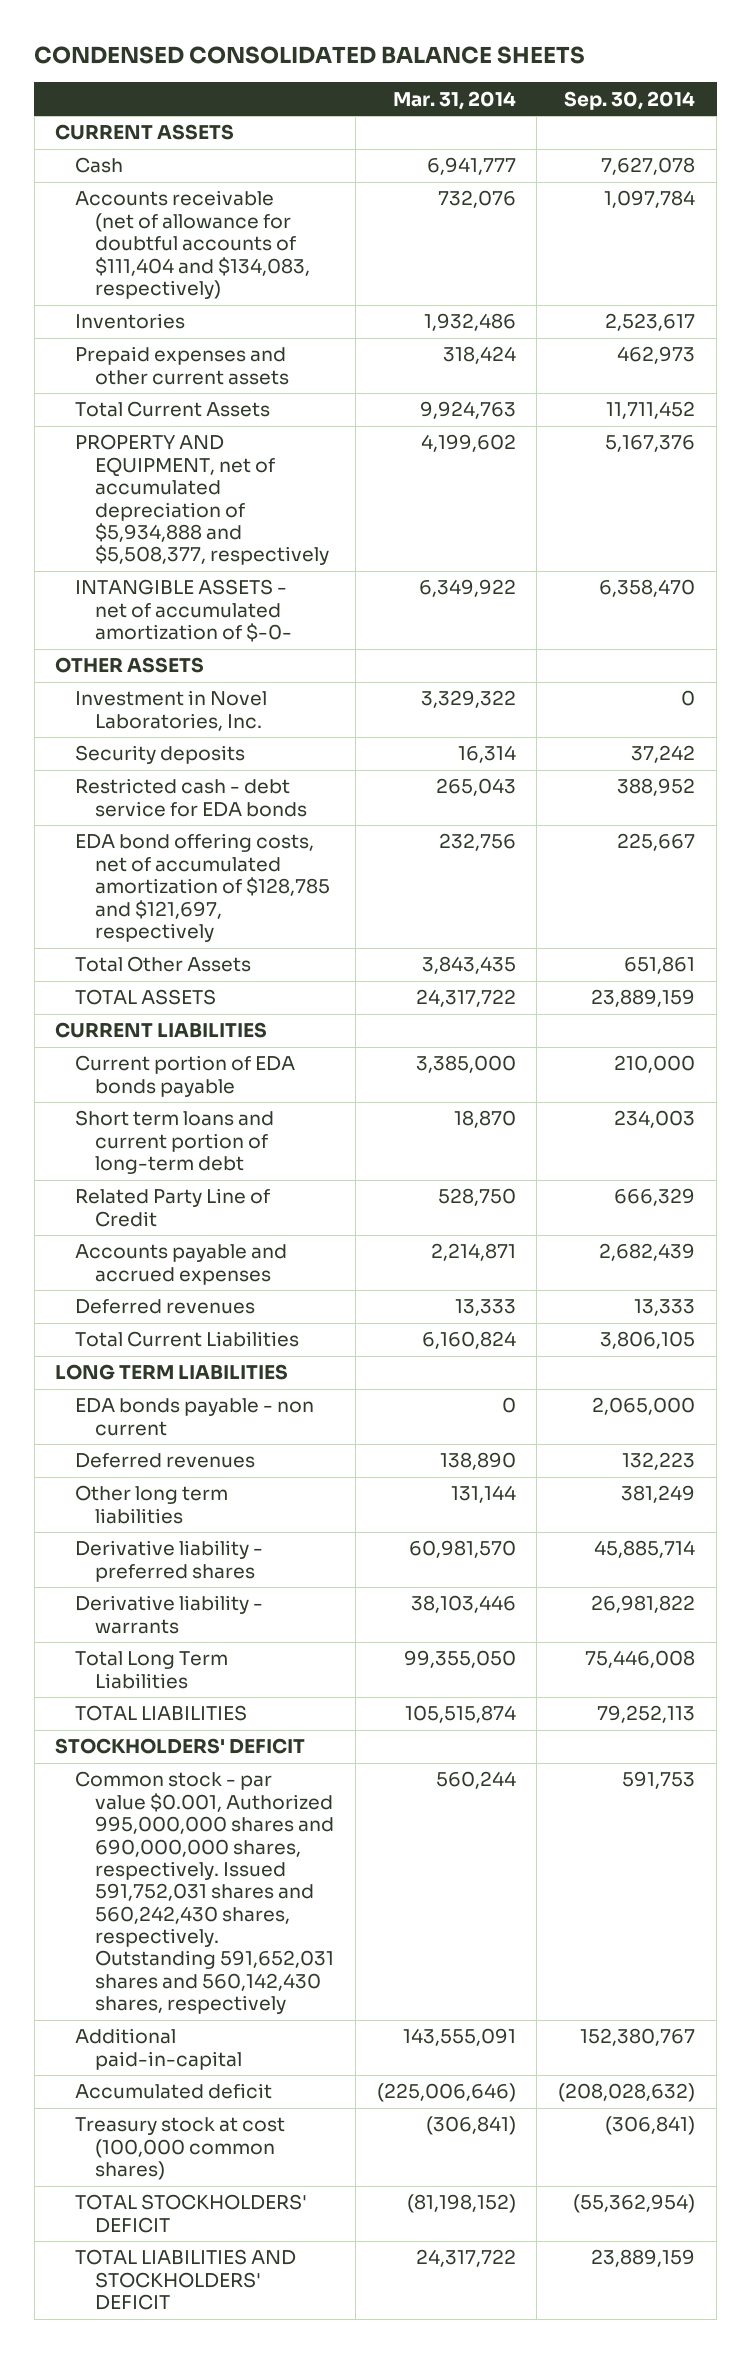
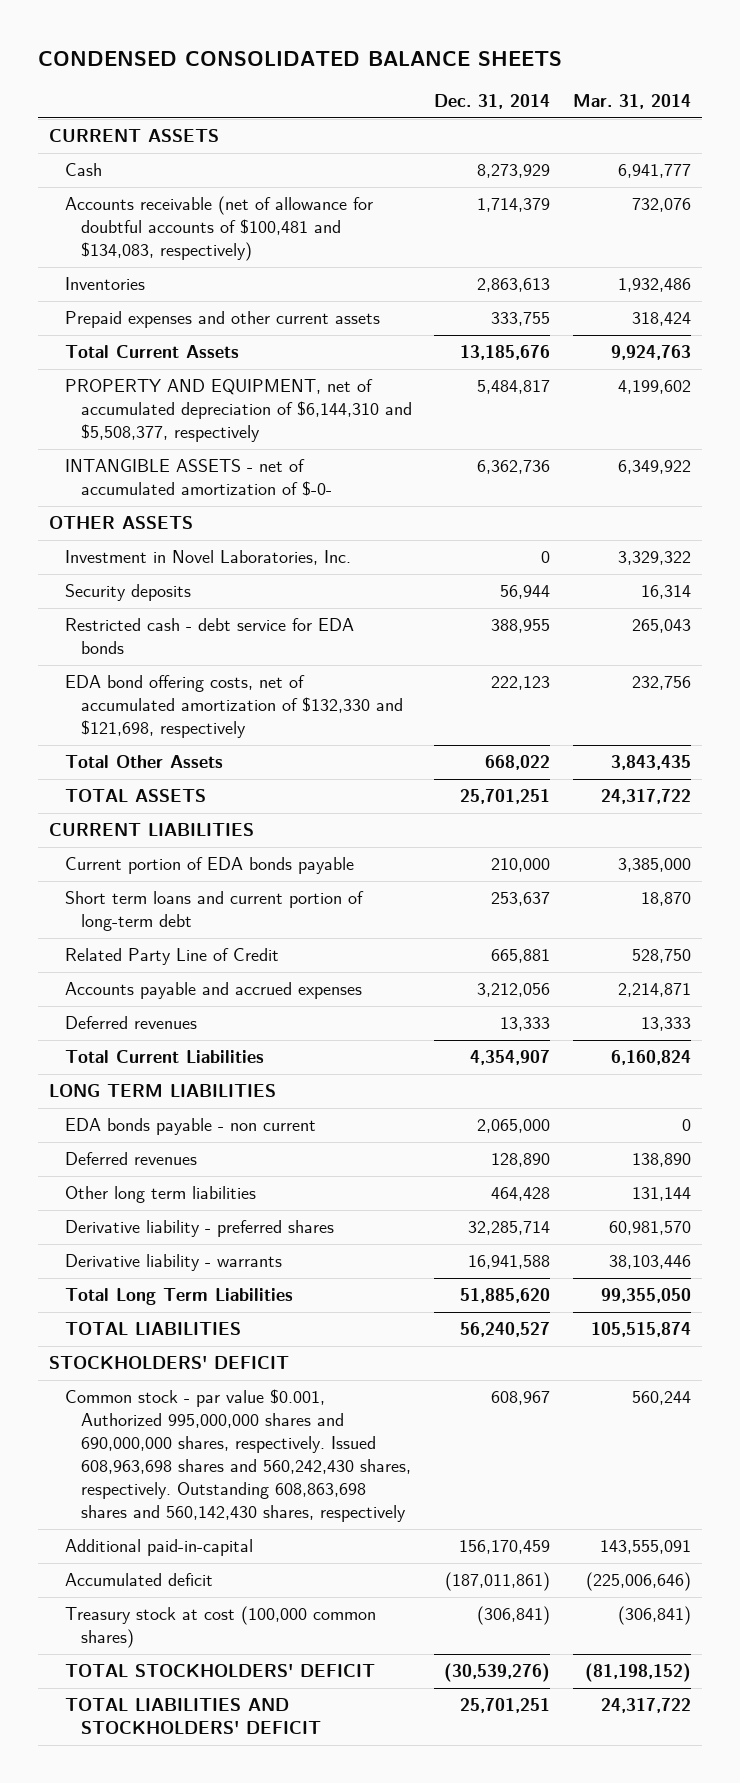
- | Mar. 31, 2014 | Sep. 30, 2014
+ | Dec. 31, 2014 | Mar. 31, 2014
- Accounts receivable (net of allowance for doubtful accounts of $111,404 and $134,083, respectively) | 732,076 | 1,097,784
+ Accounts receivable (net of allowance for doubtful accounts of $100,481 and $134,083, respectively) | 1,714,379 | 732,076
- PROPERTY AND EQUIPMENT, net of accumulated depreciation of $5,934,888 and $5,508,377, respectively | 4,199,602 | 5,167,376
+ PROPERTY AND EQUIPMENT, net of accumulated depreciation of $6,144,310 and $5,508,377, respectively | 5,484,817 | 4,199,602
- EDA bond offering costs, net of accumulated amortization of $128,785 and $121,697, respectively | 232,756 | 225,667
+ EDA bond offering costs, net of accumulated amortization of $132,330 and $121,698, respectively | 222,123 | 232,756
- Common stock - par value $0.001, Authorized 995,000,000 shares and 690,000,000 shares, respectively. Issued 591,752,031 shares and 560,242,430 shares, respectively. Outstanding 591,652,031 shares and 560,142,430 shares, respectively | 560,244 | 591,753
+ Common stock - par value $0.001, Authorized 995,000,000 shares and 690,000,000 shares, respectively. Issued 608,963,698 shares and 560,242,430 shares, respectively. Outstanding 608,863,698 shares and 560,142,430 shares, respectively | 608,967 | 560,244

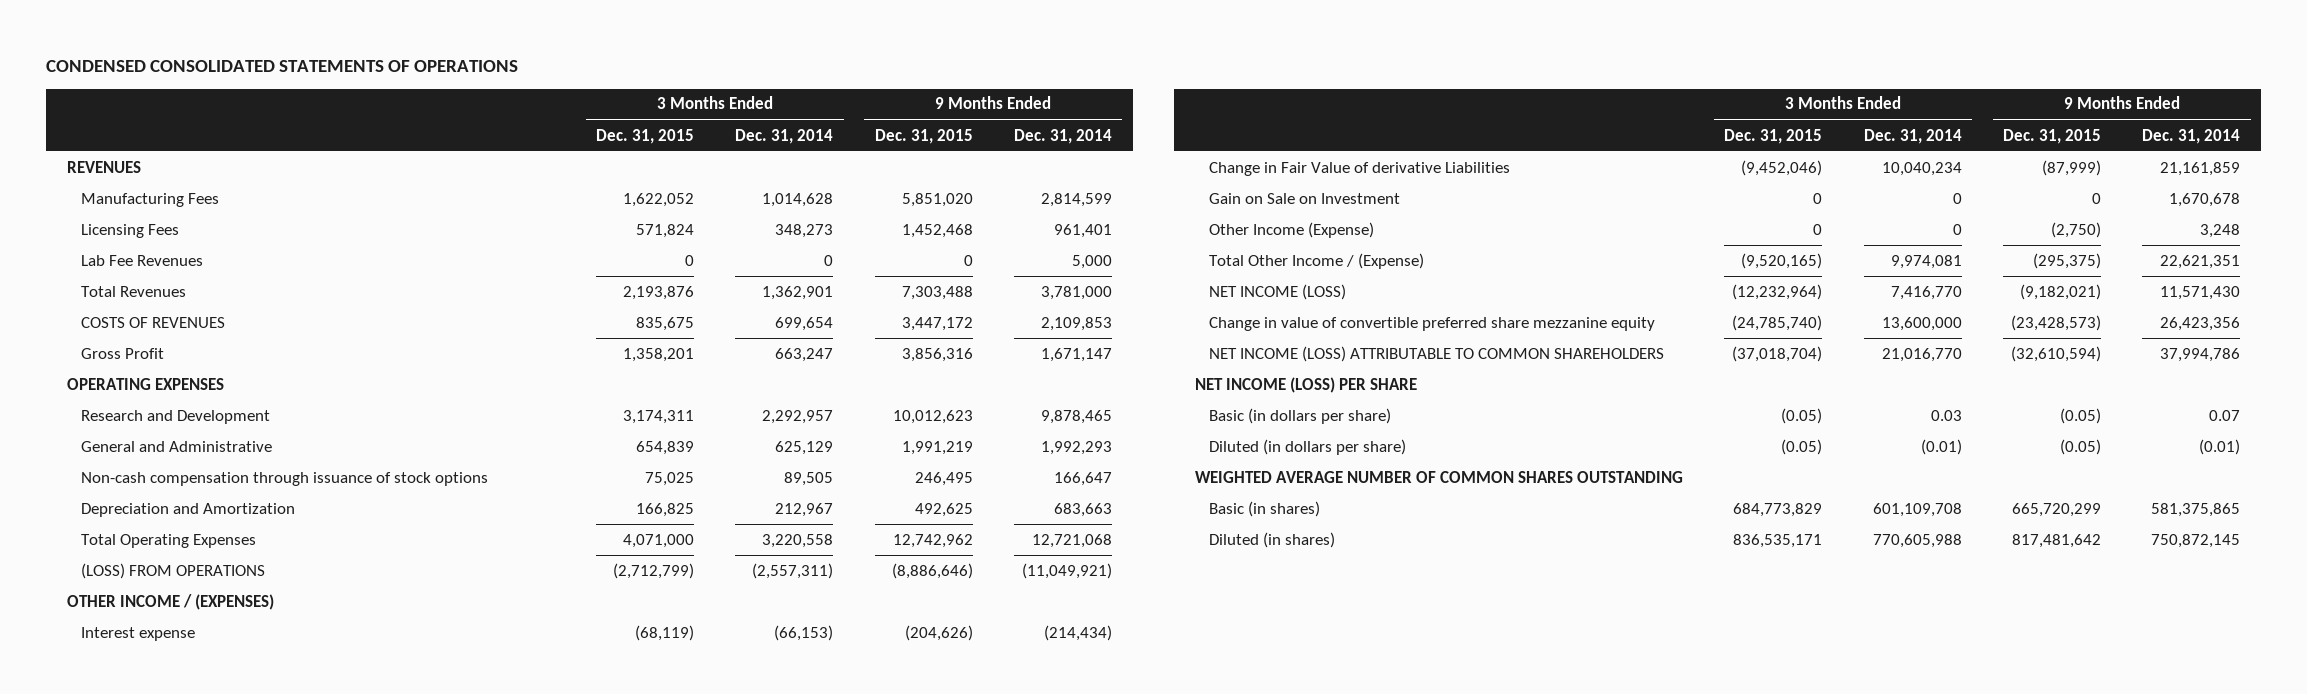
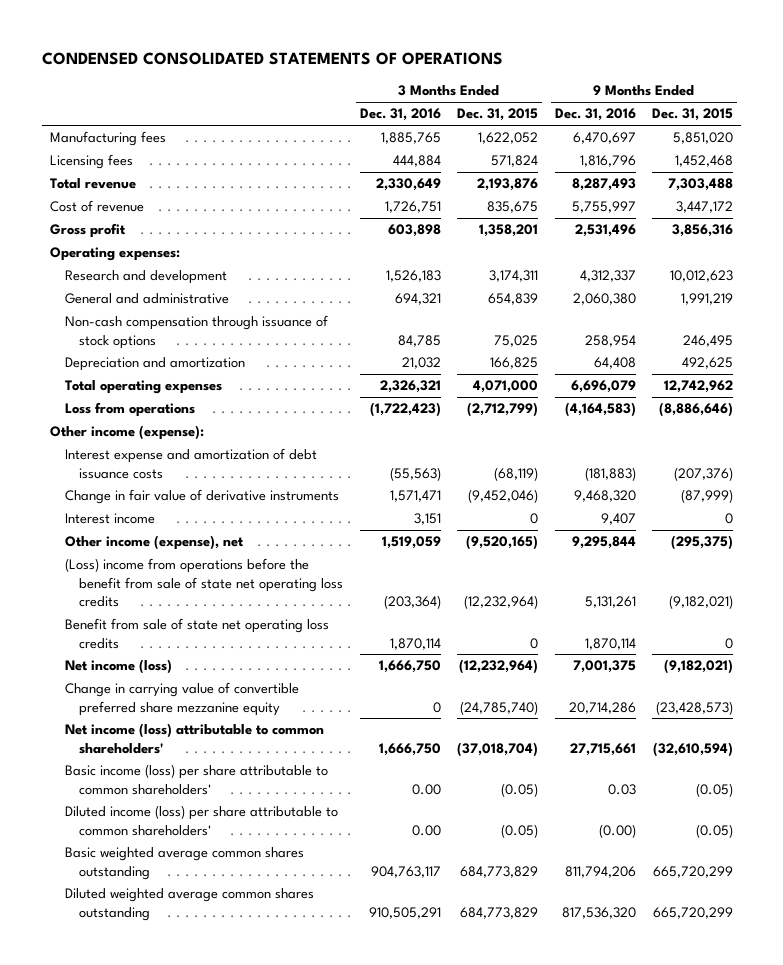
- | 3 Months Ended Dec. 31, 2015 | 3 Months Ended Dec. 31, 2014 | 9 Months Ended Dec. 31, 2015 | 9 Months Ended Dec. 31, 2014
+ | 3 Months Ended Dec. 31, 2016 | 3 Months Ended Dec. 31, 2015 | 9 Months Ended Dec. 31, 2016 | 9 Months Ended Dec. 31, 2015
- REVENUES
- Manufacturing Fees | 1,622,052 | 1,014,628 | 5,851,020 | 2,814,599
- Licensing Fees | 571,824 | 348,273 | 1,452,468 | 961,401
- Lab Fee Revenues | 0 | 0 | 0 | 5,000
- Total Revenues | 2,193,876 | 1,362,901 | 7,303,488 | 3,781,000
- COSTS OF REVENUES | 835,675 | 699,654 | 3,447,172 | 2,109,853
- Gross Profit | 1,358,201 | 663,247 | 3,856,316 | 1,671,147
- OPERATING EXPENSES
- Research and Development | 3,174,311 | 2,292,957 | 10,012,623 | 9,878,465
- General and Administrative | 654,839 | 625,129 | 1,991,219 | 1,992,293
+ Manufacturing fees | 1,885,765 | 1,622,052 | 6,470,697 | 5,851,020
+ Licensing fees | 444,884 | 571,824 | 1,816,796 | 1,452,468
+ Total revenue | 2,330,649 | 2,193,876 | 8,287,493 | 7,303,488
+ Cost of revenue | 1,726,751 | 835,675 | 5,755,997 | 3,447,172
+ Gross profit | 603,898 | 1,358,201 | 2,531,496 | 3,856,316
+ Operating expenses:
+ Research and development | 1,526,183 | 3,174,311 | 4,312,337 | 10,012,623
+ General and administrative | 694,321 | 654,839 | 2,060,380 | 1,991,219
- Depreciation and Amortization | 166,825 | 212,967 | 492,625 | 683,663
- Total Operating Expenses | 4,071,000 | 3,220,558 | 12,742,962 | 12,721,068
- (LOSS) FROM OPERATIONS | (2,712,799) | (2,557,311) | (8,886,646) | (11,049,921)
- OTHER INCOME / (EXPENSES)
- Interest expense | (68,119) | (66,153) | (204,626) | (214,434)
- Change in Fair Value of derivative Liabilities | (9,452,046) | 10,040,234 | (87,999) | 21,161,859
- Gain on Sale on Investment | 0 | 0 | 0 | 1,670,678
- Other Income (Expense) | 0 | 0 | (2,750) | 3,248
- Total Other Income / (Expense) | (9,520,165) | 9,974,081 | (295,375) | 22,621,351
- NET INCOME (LOSS) | (12,232,964) | 7,416,770 | (9,182,021) | 11,571,430
- Change in value of convertible preferred share mezzanine equity | (24,785,740) | 13,600,000 | (23,428,573) | 26,423,356
- NET INCOME (LOSS) ATTRIBUTABLE TO COMMON SHAREHOLDERS | (37,018,704) | 21,016,770 | (32,610,594) | 37,994,786
- NET INCOME (LOSS) PER SHARE
- Basic (in dollars per share) | (0.05) | 0.03 | (0.05) | 0.07
- Diluted (in dollars per share) | (0.05) | (0.01) | (0.05) | (0.01)
- WEIGHTED AVERAGE NUMBER OF COMMON SHARES OUTSTANDING
- Basic (in shares) | 684,773,829 | 601,109,708 | 665,720,299 | 581,375,865
- Diluted (in shares) | 836,535,171 | 770,605,988 | 817,481,642 | 750,872,145
+ Depreciation and amortization | 21,032 | 166,825 | 64,408 | 492,625
+ Total operating expenses | 2,326,321 | 4,071,000 | 6,696,079 | 12,742,962
+ Loss from operations | (1,722,423) | (2,712,799) | (4,164,583) | (8,886,646)
+ Other income (expense):
+ Interest expense and amortization of debt issuance costs | (55,563) | (68,119) | (181,883) | (207,376)
+ Change in fair value of derivative instruments | 1,571,471 | (9,452,046) | 9,468,320 | (87,999)
+ Interest income | 3,151 | 0 | 9,407 | 0
+ Other income (expense), net | 1,519,059 | (9,520,165) | 9,295,844 | (295,375)
+ (Loss) income from operations before the benefit from sale of state net operating loss credits | (203,364) | (12,232,964) | 5,131,261 | (9,182,021)
+ Benefit from sale of state net operating loss credits | 1,870,114 | 0 | 1,870,114 | 0
+ Net income (loss) | 1,666,750 | (12,232,964) | 7,001,375 | (9,182,021)
+ Change in carrying value of convertible preferred share mezzanine equity | 0 | (24,785,740) | 20,714,286 | (23,428,573)
+ Net income (loss) attributable to common shareholders' | 1,666,750 | (37,018,704) | 27,715,661 | (32,610,594)
+ Basic income (loss) per share attributable to common shareholders' | 0.00 | (0.05) | 0.03 | (0.05)
+ Diluted income (loss) per share attributable to common shareholders' | 0.00 | (0.05) | (0.00) | (0.05)
+ Basic weighted average common shares outstanding | 904,763,117 | 684,773,829 | 811,794,206 | 665,720,299
+ Diluted weighted average common shares outstanding | 910,505,291 | 684,773,829 | 817,536,320 | 665,720,299

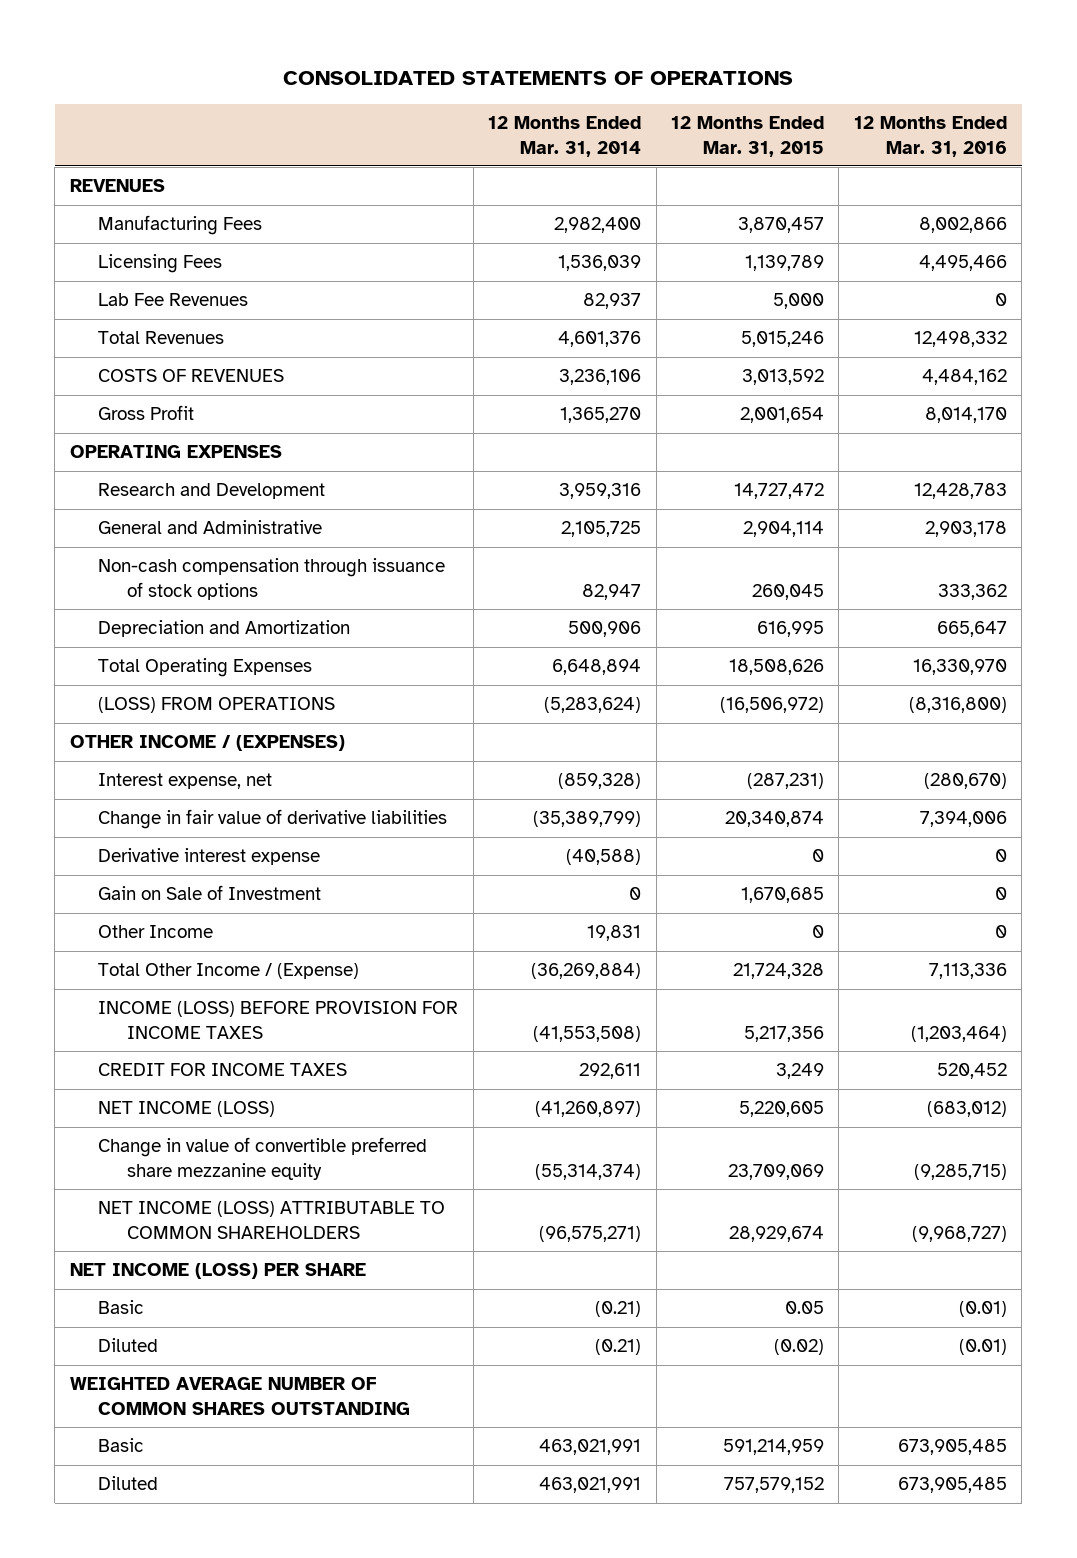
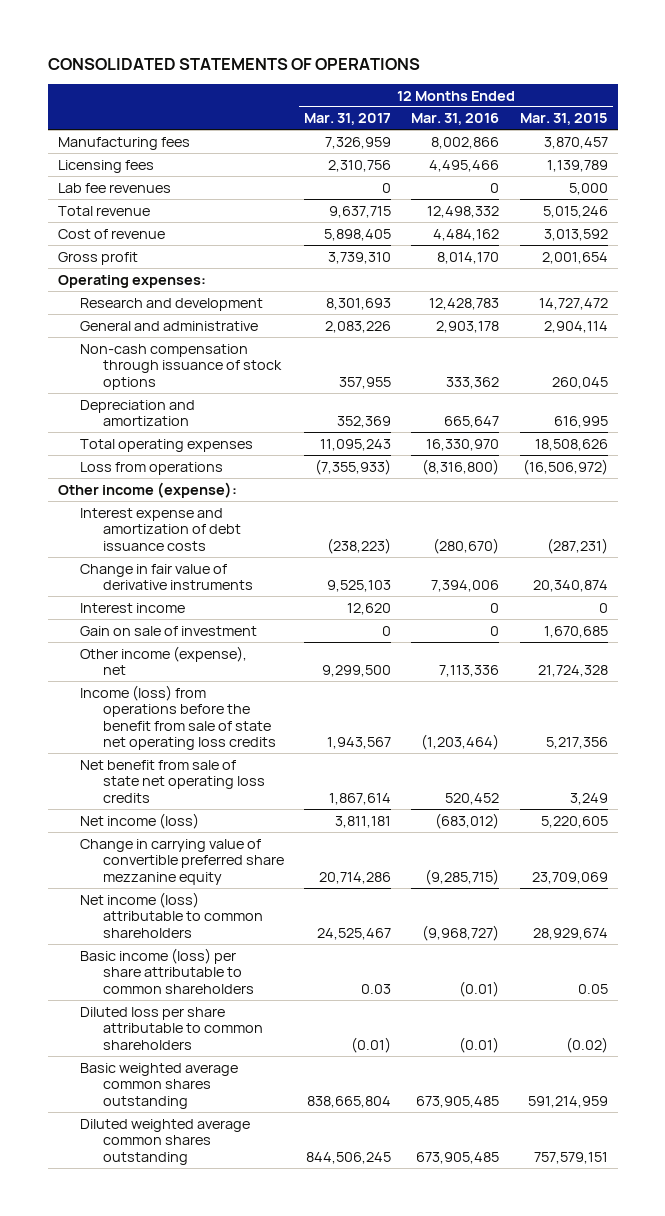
- | 12 Months Ended Mar. 31, 2014 | 12 Months Ended Mar. 31, 2015 | 12 Months Ended Mar. 31, 2016
+ | 12 Months Ended Mar. 31, 2017 | 12 Months Ended Mar. 31, 2016 | 12 Months Ended Mar. 31, 2015
- REVENUES
- Manufacturing Fees | 2,982,400 | 3,870,457 | 8,002,866
- Licensing Fees | 1,536,039 | 1,139,789 | 4,495,466
- Lab Fee Revenues | 82,937 | 5,000 | 0
- Total Revenues | 4,601,376 | 5,015,246 | 12,498,332
- COSTS OF REVENUES | 3,236,106 | 3,013,592 | 4,484,162
- Gross Profit | 1,365,270 | 2,001,654 | 8,014,170
- OPERATING EXPENSES
- Research and Development | 3,959,316 | 14,727,472 | 12,428,783
- General and Administrative | 2,105,725 | 2,904,114 | 2,903,178
+ Manufacturing fees | 7,326,959 | 8,002,866 | 3,870,457
+ Licensing fees | 2,310,756 | 4,495,466 | 1,139,789
+ Lab fee revenues | 0 | 0 | 5,000
+ Total revenue | 9,637,715 | 12,498,332 | 5,015,246
+ Cost of revenue | 5,898,405 | 4,484,162 | 3,013,592
+ Gross profit | 3,739,310 | 8,014,170 | 2,001,654
+ Operating expenses:
+ Research and development | 8,301,693 | 12,428,783 | 14,727,472
+ General and administrative | 2,083,226 | 2,903,178 | 2,904,114
- Depreciation and Amortization | 500,906 | 616,995 | 665,647
- Total Operating Expenses | 6,648,894 | 18,508,626 | 16,330,970
- (LOSS) FROM OPERATIONS | (5,283,624) | (16,506,972) | (8,316,800)
- OTHER INCOME / (EXPENSES)
- Interest expense, net | (859,328) | (287,231) | (280,670)
- Change in fair value of derivative liabilities | (35,389,799) | 20,340,874 | 7,394,006
- Derivative interest expense | (40,588) | 0 | 0
- Gain on Sale of Investment | 0 | 1,670,685 | 0
- Other Income | 19,831 | 0 | 0
- Total Other Income / (Expense) | (36,269,884) | 21,724,328 | 7,113,336
- INCOME (LOSS) BEFORE PROVISION FOR INCOME TAXES | (41,553,508) | 5,217,356 | (1,203,464)
- CREDIT FOR INCOME TAXES | 292,611 | 3,249 | 520,452
- NET INCOME (LOSS) | (41,260,897) | 5,220,605 | (683,012)
- Change in value of convertible preferred share mezzanine equity | (55,314,374) | 23,709,069 | (9,285,715)
- NET INCOME (LOSS) ATTRIBUTABLE TO COMMON SHAREHOLDERS | (96,575,271) | 28,929,674 | (9,968,727)
- NET INCOME (LOSS) PER SHARE
- Basic | (0.21) | 0.05 | (0.01)
- Diluted | (0.21) | (0.02) | (0.01)
- WEIGHTED AVERAGE NUMBER OF COMMON SHARES OUTSTANDING
- Basic | 463,021,991 | 591,214,959 | 673,905,485
- Diluted | 463,021,991 | 757,579,152 | 673,905,485
+ Depreciation and amortization | 352,369 | 665,647 | 616,995
+ Total operating expenses | 11,095,243 | 16,330,970 | 18,508,626
+ Loss from operations | (7,355,933) | (8,316,800) | (16,506,972)
+ Other income (expense):
+ Interest expense and amortization of debt issuance costs | (238,223) | (280,670) | (287,231)
+ Change in fair value of derivative instruments | 9,525,103 | 7,394,006 | 20,340,874
+ Interest income | 12,620 | 0 | 0
+ Gain on sale of investment | 0 | 0 | 1,670,685
+ Other income (expense), net | 9,299,500 | 7,113,336 | 21,724,328
+ Income (loss) from operations before the benefit from sale of state net operating loss credits | 1,943,567 | (1,203,464) | 5,217,356
+ Net benefit from sale of state net operating loss credits | 1,867,614 | 520,452 | 3,249
+ Net income (loss) | 3,811,181 | (683,012) | 5,220,605
+ Change in carrying value of convertible preferred share mezzanine equity | 20,714,286 | (9,285,715) | 23,709,069
+ Net income (loss) attributable to common shareholders | 24,525,467 | (9,968,727) | 28,929,674
+ Basic income (loss) per share attributable to common shareholders | 0.03 | (0.01) | 0.05
+ Diluted loss per share attributable to common shareholders | (0.01) | (0.01) | (0.02)
+ Basic weighted average common shares outstanding | 838,665,804 | 673,905,485 | 591,214,959
+ Diluted weighted average common shares outstanding | 844,506,245 | 673,905,485 | 757,579,151

